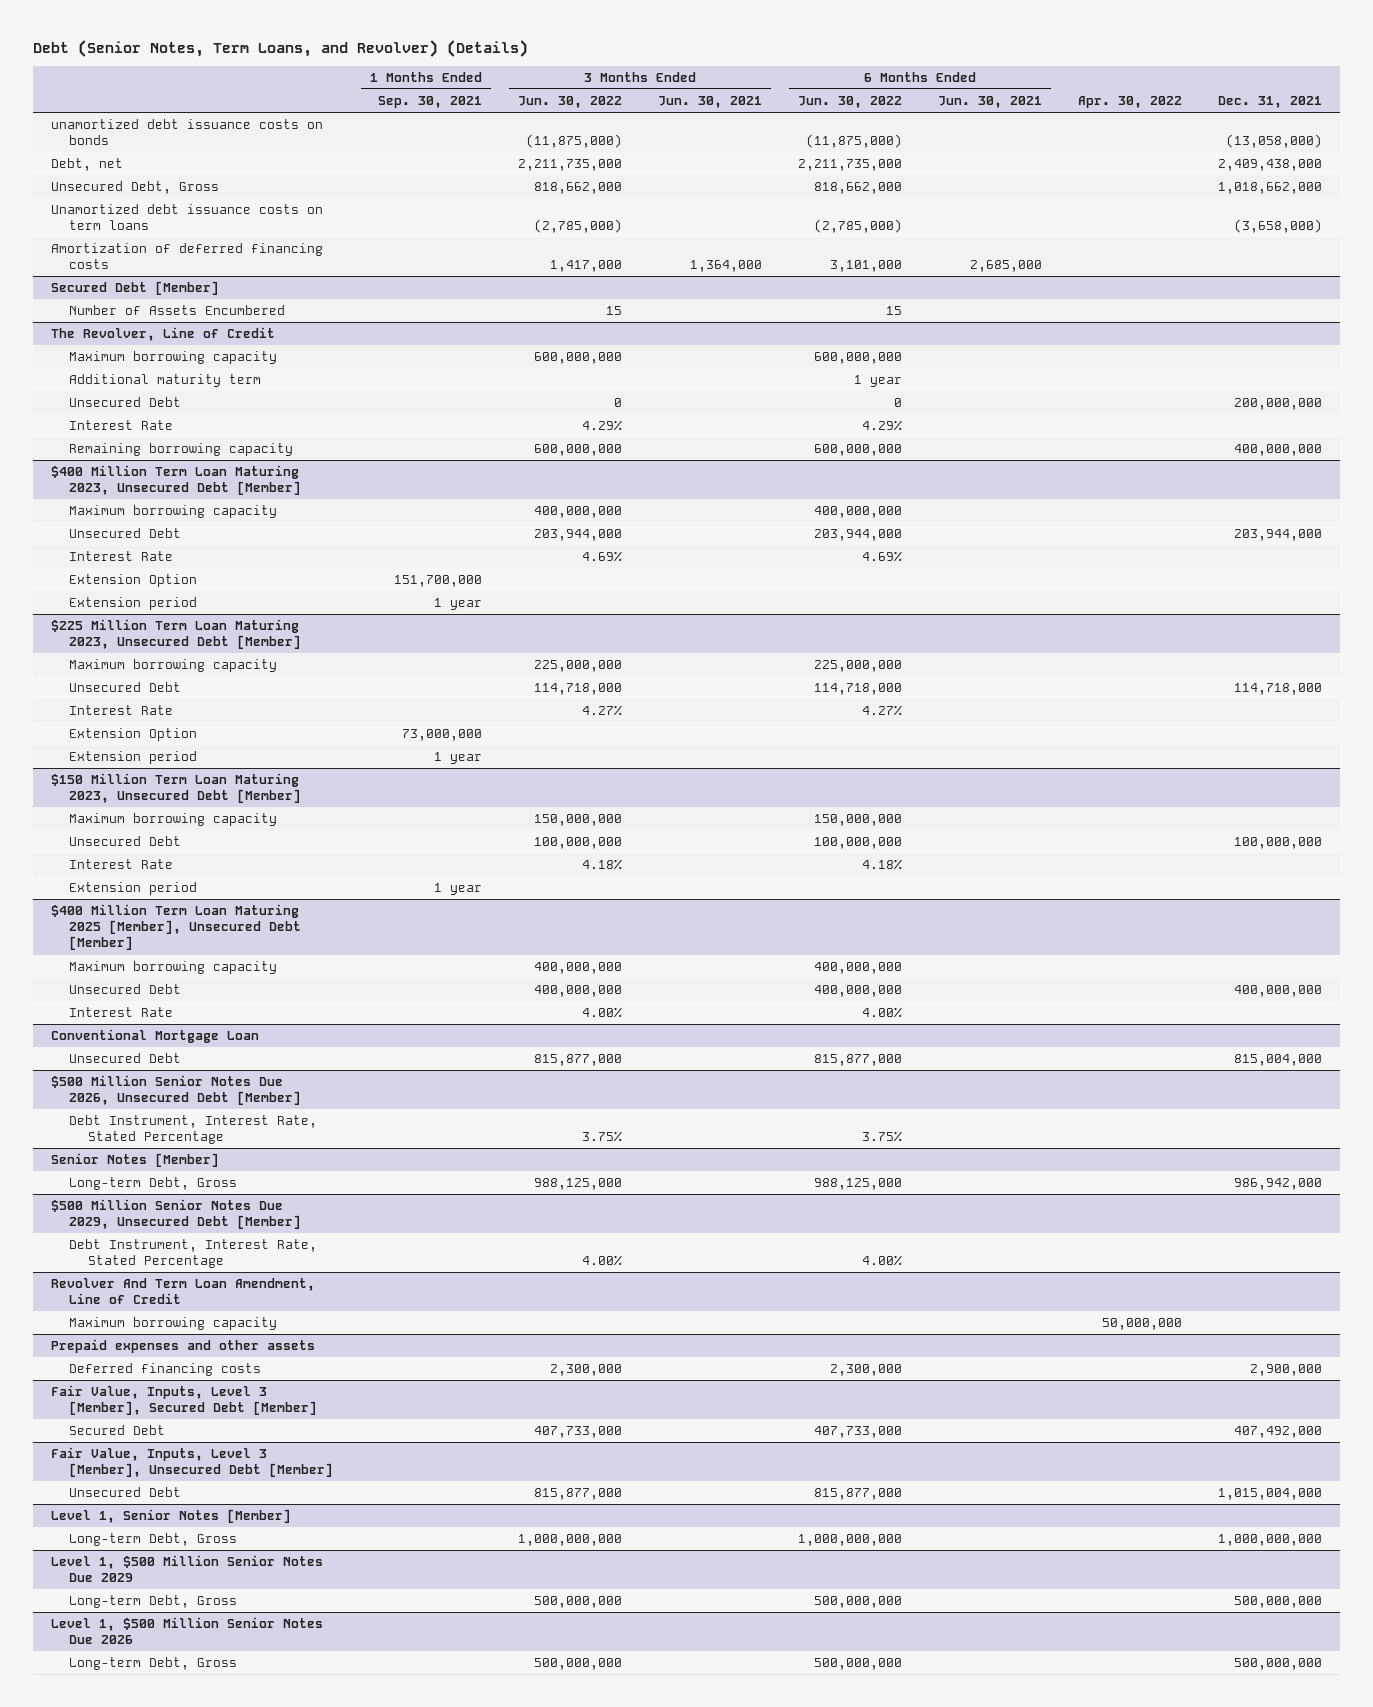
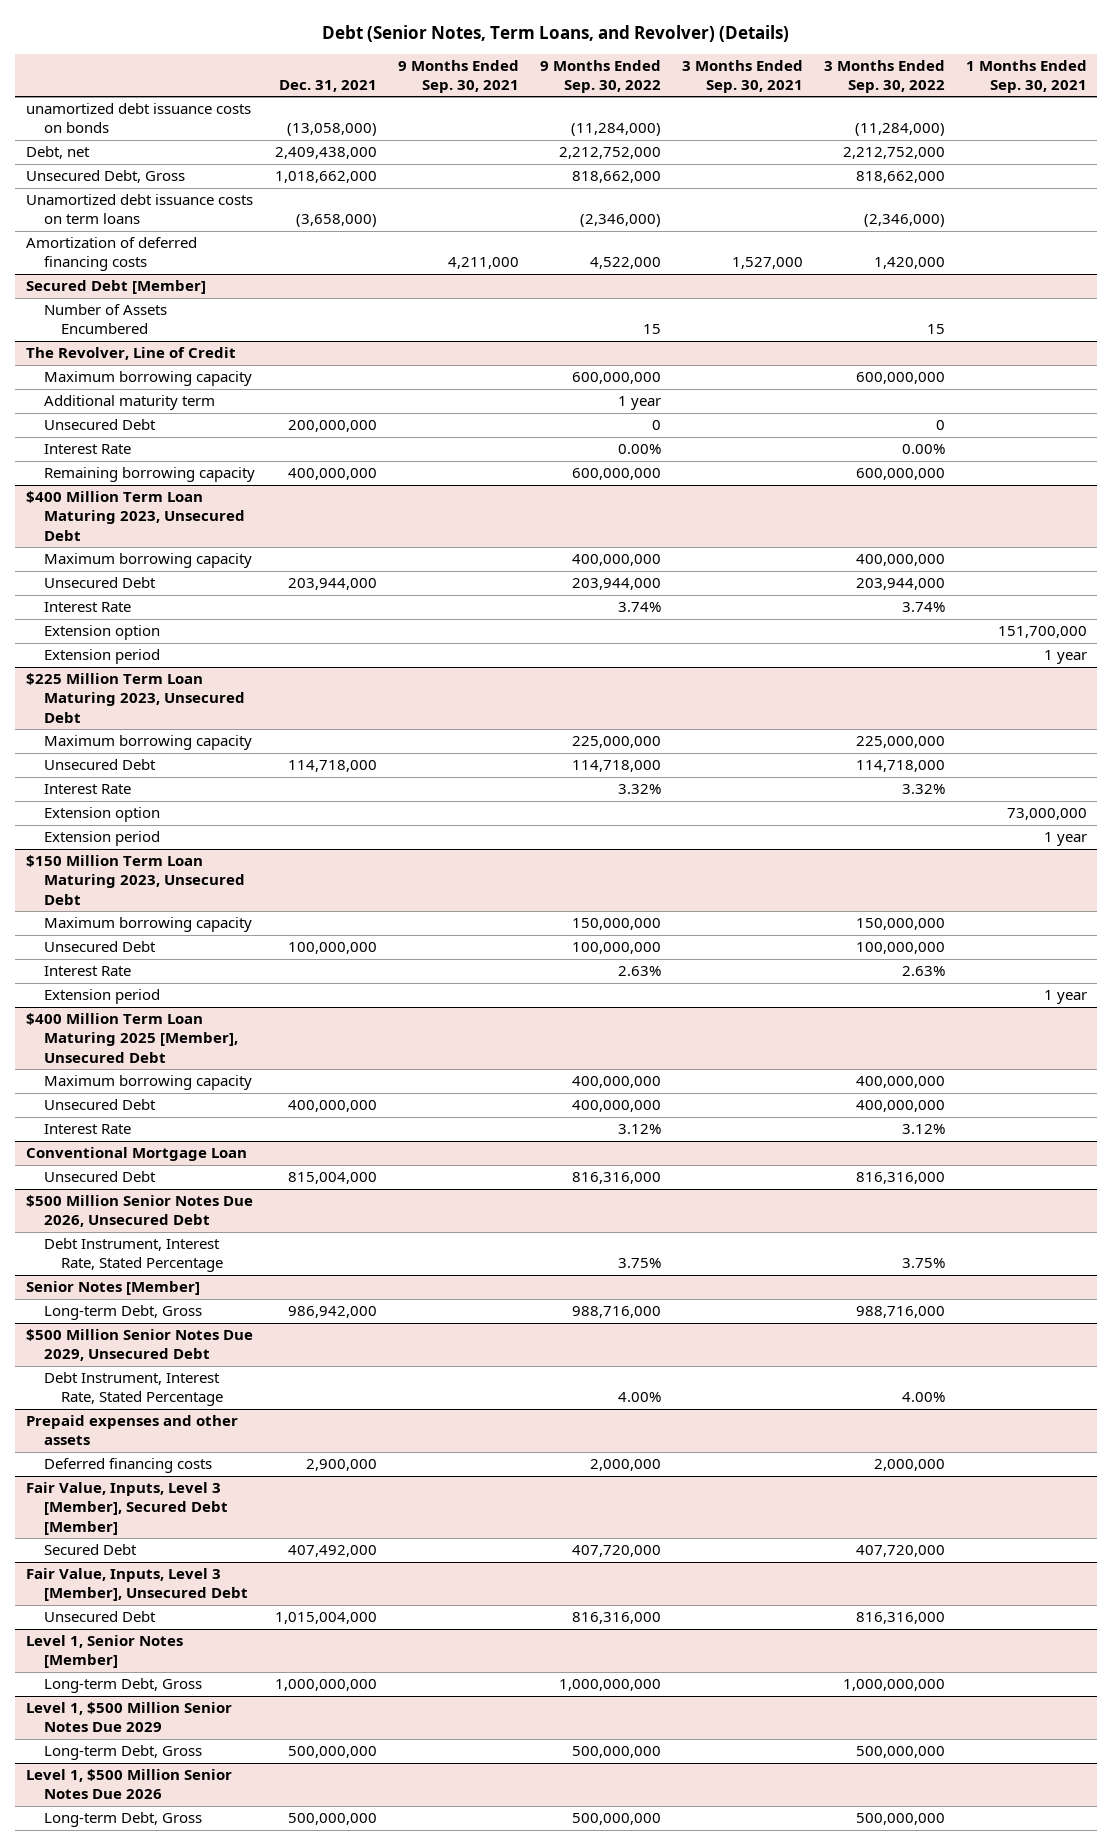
- | 1 Months Ended Sep. 30, 2021 | 3 Months Ended Jun. 30, 2022 | 3 Months Ended Jun. 30, 2021 | 6 Months Ended Jun. 30, 2022 | 6 Months Ended Jun. 30, 2021 | Apr. 30, 2022 | Dec. 31, 2021
+ | Dec. 31, 2021 | 9 Months Ended Sep. 30, 2021 | 9 Months Ended Sep. 30, 2022 | 3 Months Ended Sep. 30, 2021 | 3 Months Ended Sep. 30, 2022 | 1 Months Ended Sep. 30, 2021
- $400 Million Term Loan Maturing 2023, Unsecured Debt [Member]
+ $400 Million Term Loan Maturing 2023, Unsecured Debt
- Extension Option | 151,700,000 | | | | | |
+ Extension option | | | | | | 151,700,000
- $225 Million Term Loan Maturing 2023, Unsecured Debt [Member]
+ $225 Million Term Loan Maturing 2023, Unsecured Debt
- Extension Option | 73,000,000 | | | | | |
+ Extension option | | | | | | 73,000,000
- $150 Million Term Loan Maturing 2023, Unsecured Debt [Member]
+ $150 Million Term Loan Maturing 2023, Unsecured Debt
- $400 Million Term Loan Maturing 2025 [Member], Unsecured Debt [Member]
+ $400 Million Term Loan Maturing 2025 [Member], Unsecured Debt
- $500 Million Senior Notes Due 2026, Unsecured Debt [Member]
+ $500 Million Senior Notes Due 2026, Unsecured Debt
- $500 Million Senior Notes Due 2029, Unsecured Debt [Member]
+ $500 Million Senior Notes Due 2029, Unsecured Debt
- Revolver And Term Loan Amendment, Line of Credit
- Maximum borrowing capacity | | | | | | 50,000,000 |
- Fair Value, Inputs, Level 3 [Member], Unsecured Debt [Member]
+ Fair Value, Inputs, Level 3 [Member], Unsecured Debt

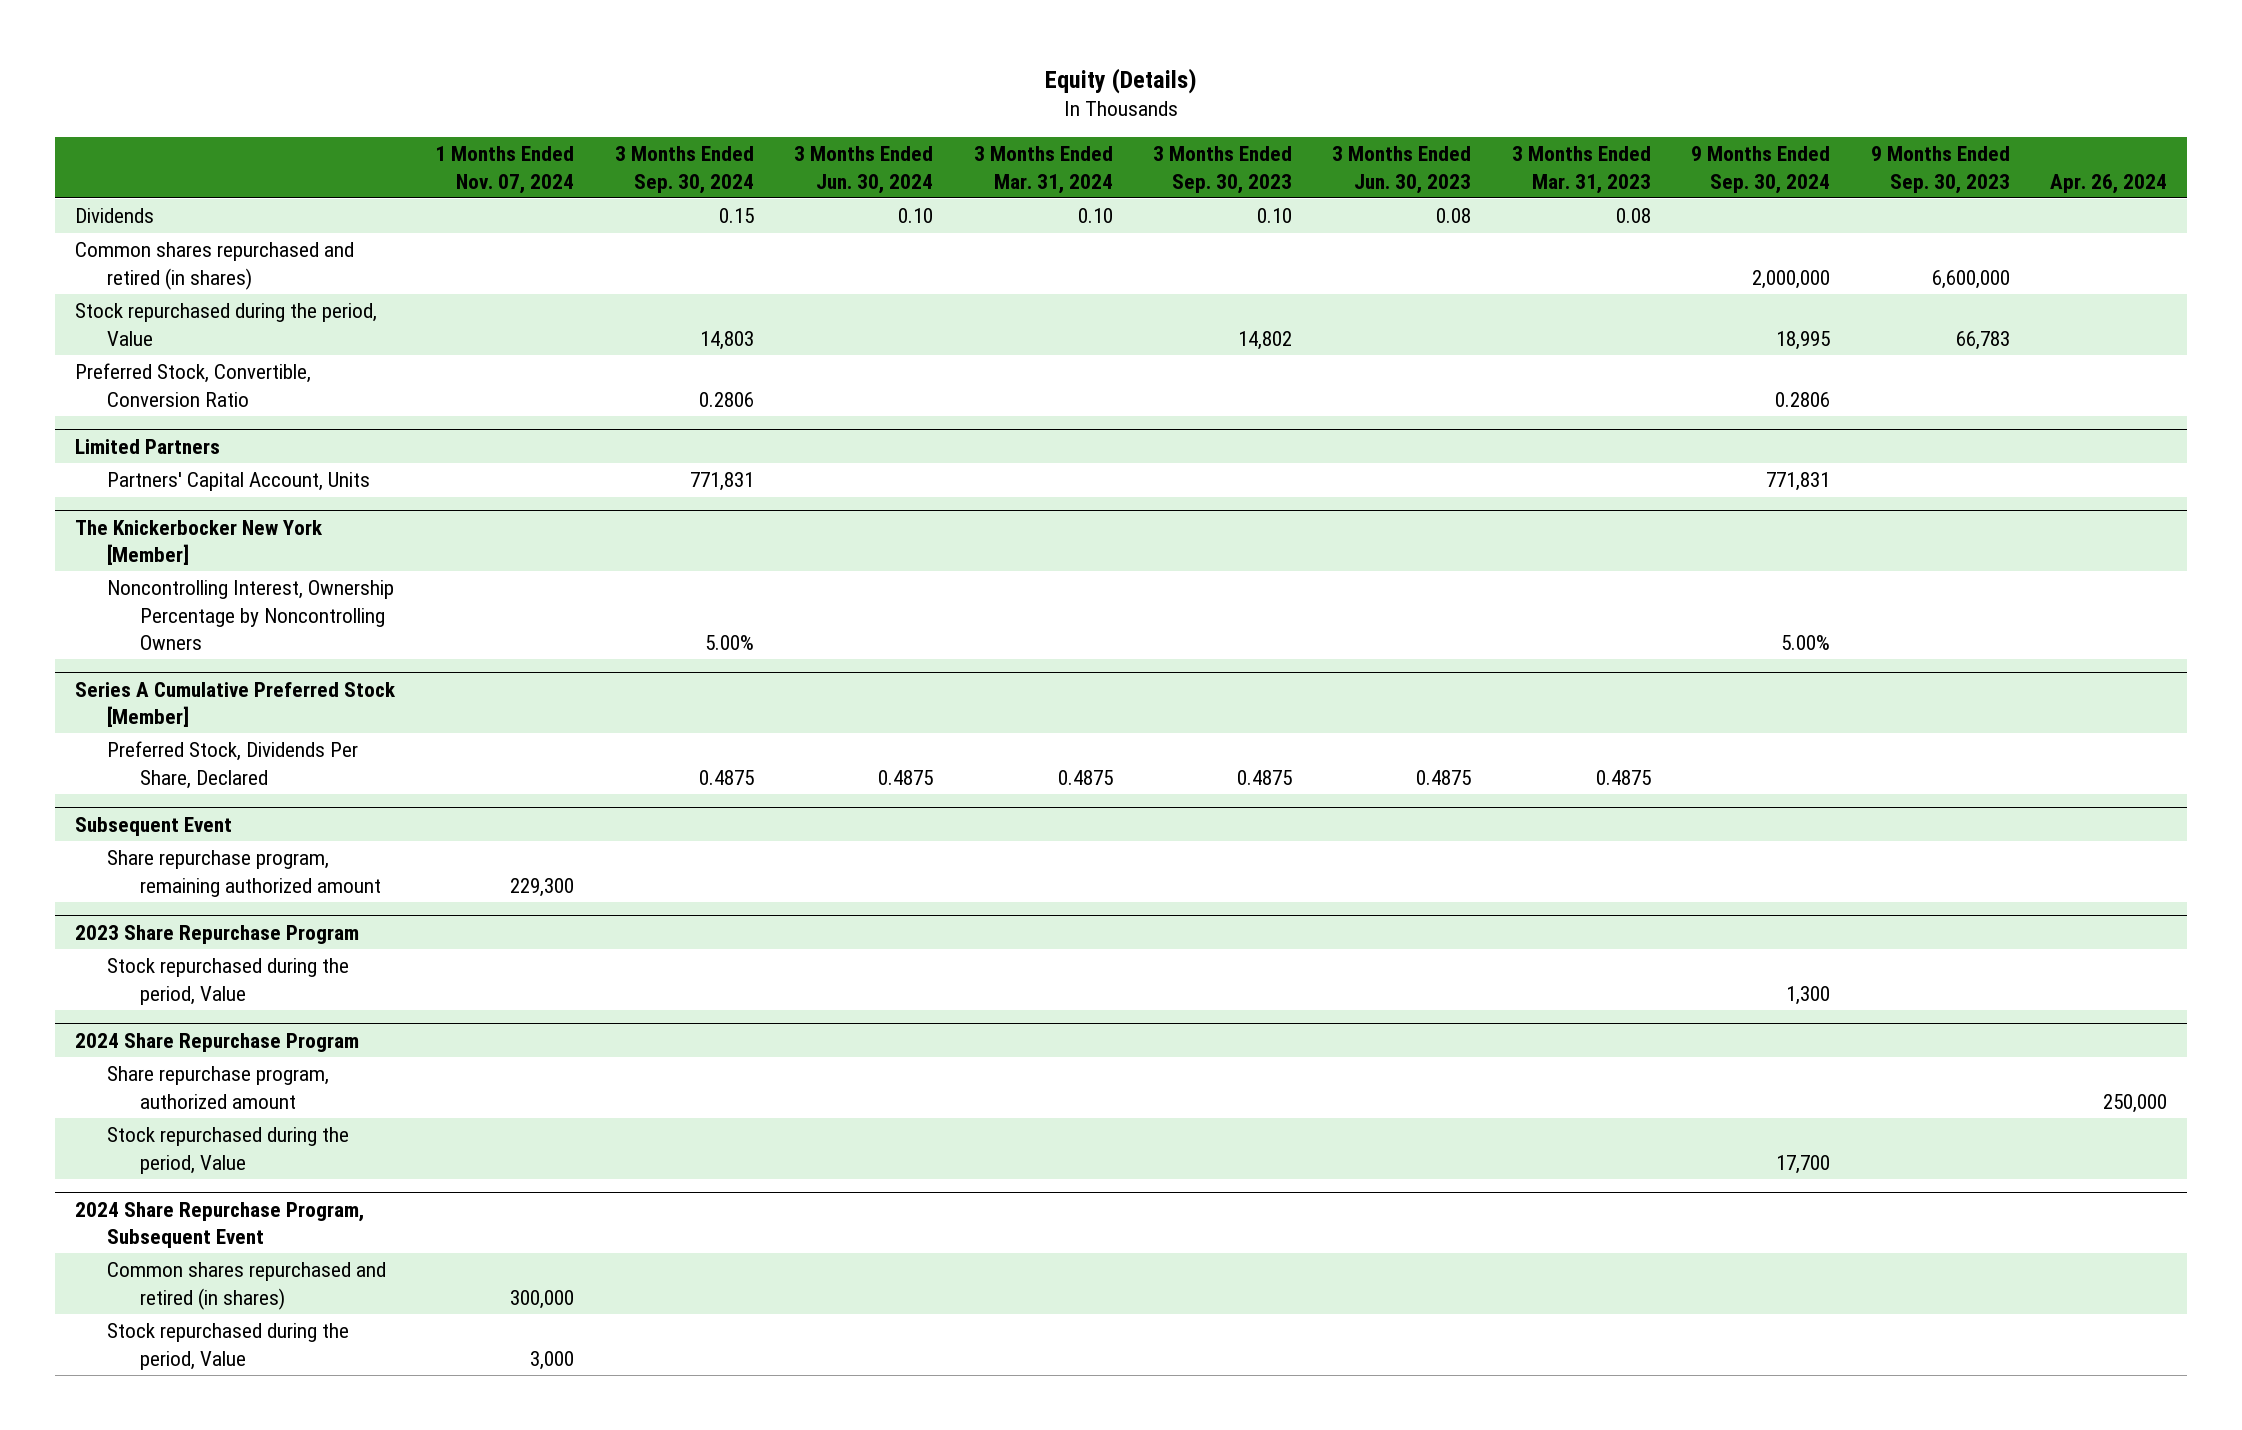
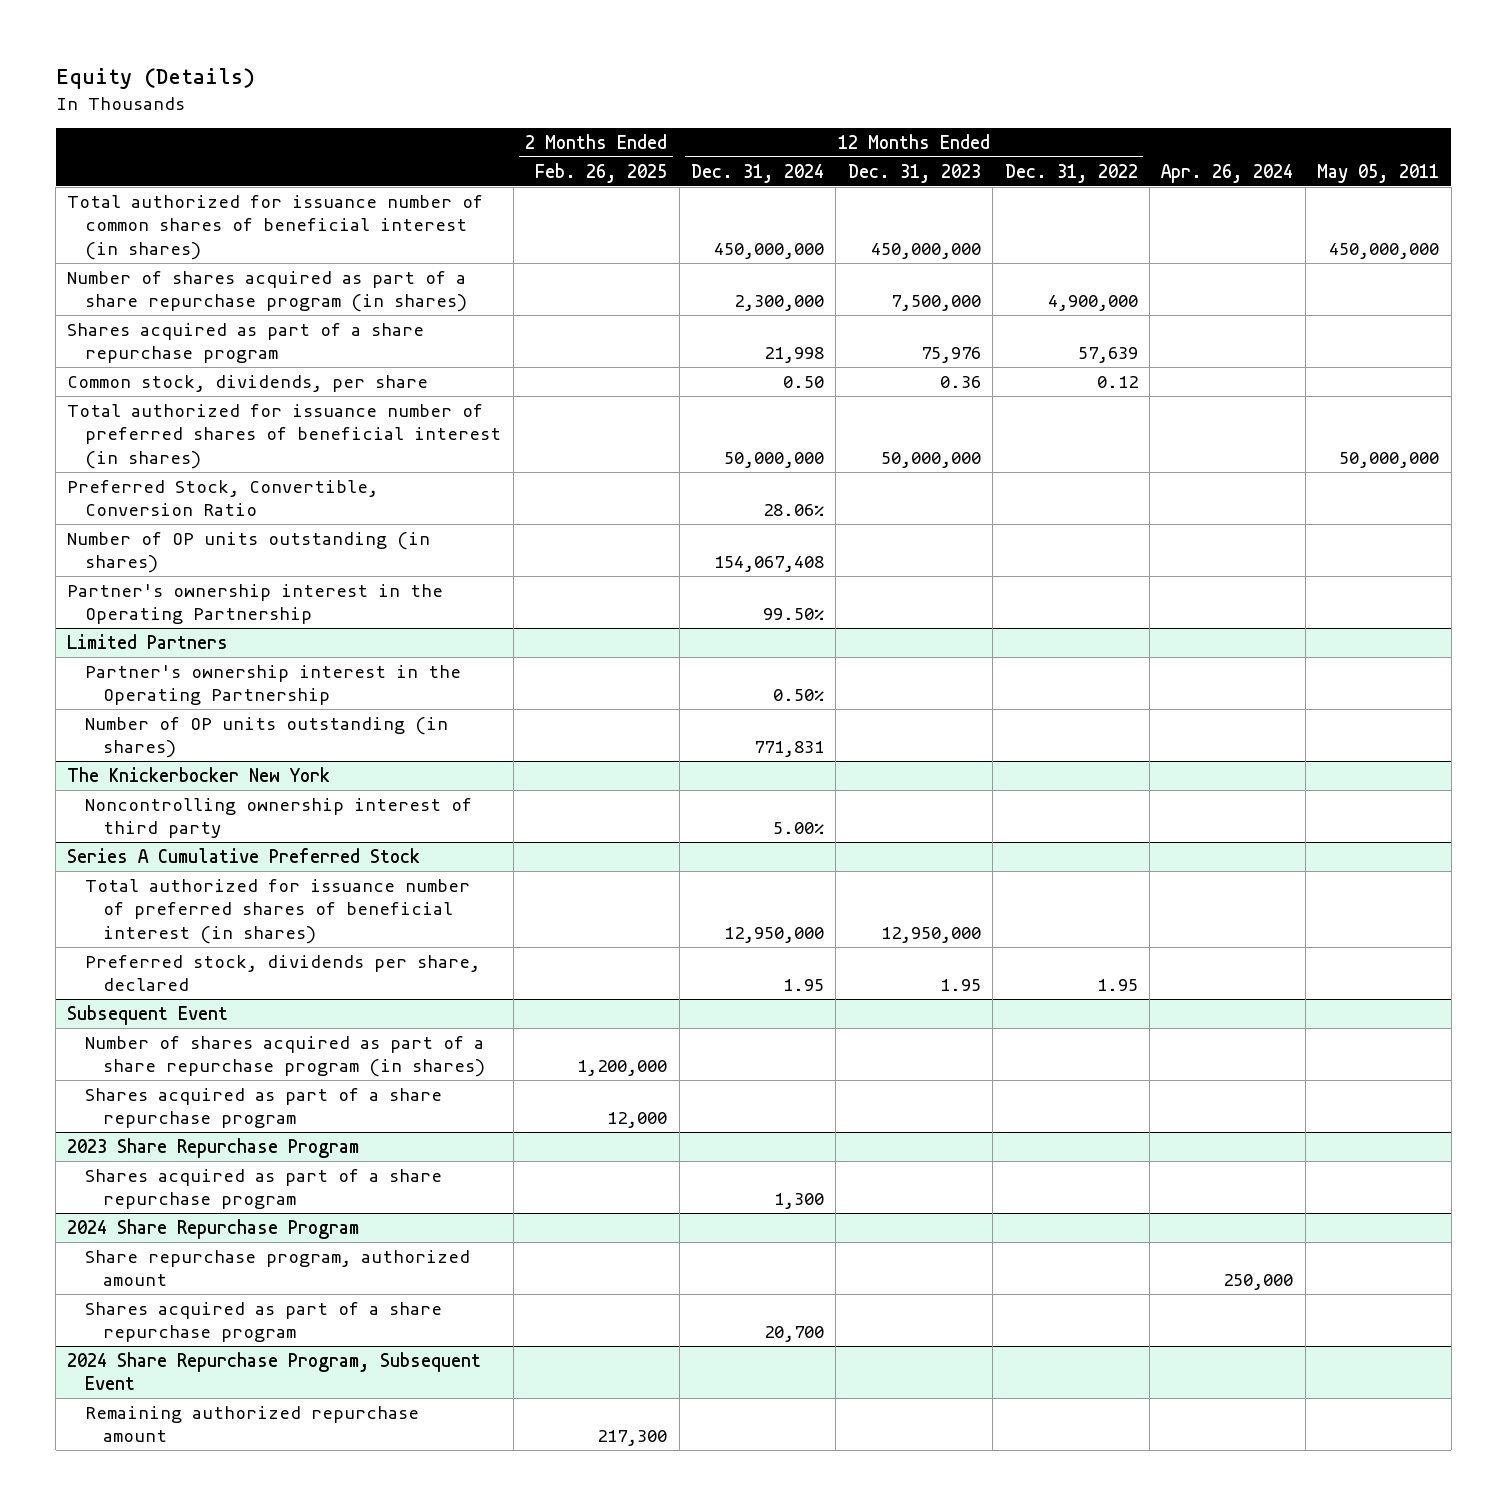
- | 1 Months Ended Nov. 07, 2024 | 3 Months Ended Sep. 30, 2024 | 3 Months Ended Jun. 30, 2024 | 3 Months Ended Mar. 31, 2024 | 3 Months Ended Sep. 30, 2023 | 3 Months Ended Jun. 30, 2023 | 3 Months Ended Mar. 31, 2023 | 9 Months Ended Sep. 30, 2024 | 9 Months Ended Sep. 30, 2023 | Apr. 26, 2024
+ | 2 Months Ended Feb. 26, 2025 | 12 Months Ended Dec. 31, 2024 | 12 Months Ended Dec. 31, 2023 | 12 Months Ended Dec. 31, 2022 | Apr. 26, 2024 | May 05, 2011
- Dividends | | 0.15 | 0.10 | 0.10 | 0.10 | 0.08 | 0.08 | | |
- Common shares repurchased and retired (in shares) | | | | | | | | 2,000,000 | 6,600,000 |
- Stock repurchased during the period, Value | | 14,803 | | | 14,802 | | | 18,995 | 66,783 |
+ Total authorized for issuance number of common shares of beneficial interest (in shares) | | 450,000,000 | 450,000,000 | | | 450,000,000
+ Number of shares acquired as part of a share repurchase program (in shares) | | 2,300,000 | 7,500,000 | 4,900,000 | |
+ Shares acquired as part of a share repurchase program | | 21,998 | 75,976 | 57,639 | |
+ Common stock, dividends, per share | | 0.50 | 0.36 | 0.12 | |
+ Total authorized for issuance number of preferred shares of beneficial interest (in shares) | | 50,000,000 | 50,000,000 | | | 50,000,000
+ Number of OP units outstanding (in shares) | | 154,067,408 | | | |
+ Partner's ownership interest in the Operating Partnership | | 99.50% | | | |
@ Limited Partners
- Partners' Capital Account, Units | | 771,831 | | | | | | 771,831 | |
- The Knickerbocker New York [Member]
- Noncontrolling Interest, Ownership Percentage by Noncontrolling Owners | | 5.00% | | | | | | 5.00% | |
- Series A Cumulative Preferred Stock [Member]
- Preferred Stock, Dividends Per Share, Declared | | 0.4875 | 0.4875 | 0.4875 | 0.4875 | 0.4875 | 0.4875 | | |
@ Limited Partners
+ Partner's ownership interest in the Operating Partnership | | 0.50% | | | |
+ Number of OP units outstanding (in shares) | | 771,831 | | | |
+ The Knickerbocker New York
+ Noncontrolling ownership interest of third party | | 5.00% | | | |
+ Series A Cumulative Preferred Stock
+ Total authorized for issuance number of preferred shares of beneficial interest (in shares) | | 12,950,000 | 12,950,000 | | |
+ Preferred stock, dividends per share, declared | | 1.95 | 1.95 | 1.95 | |
@ Subsequent Event
- Share repurchase program, remaining authorized amount | 229,300 | | | | | | | | |
+ Number of shares acquired as part of a share repurchase program (in shares) | 1,200,000 | | | | |
+ Shares acquired as part of a share repurchase program | 12,000 | | | | |
@ 2023 Share Repurchase Program
- Stock repurchased during the period, Value | | | | | | | | 1,300 | |
+ Shares acquired as part of a share repurchase program | | 1,300 | | | |
@ 2024 Share Repurchase Program
- Stock repurchased during the period, Value | | | | | | | | 17,700 | |
+ Shares acquired as part of a share repurchase program | | 20,700 | | | |
@ 2024 Share Repurchase Program, Subsequent Event
- Common shares repurchased and retired (in shares) | 300,000 | | | | | | | | |
- Stock repurchased during the period, Value | 3,000 | | | | | | | | |
+ Remaining authorized repurchase amount | 217,300 | | | | |

